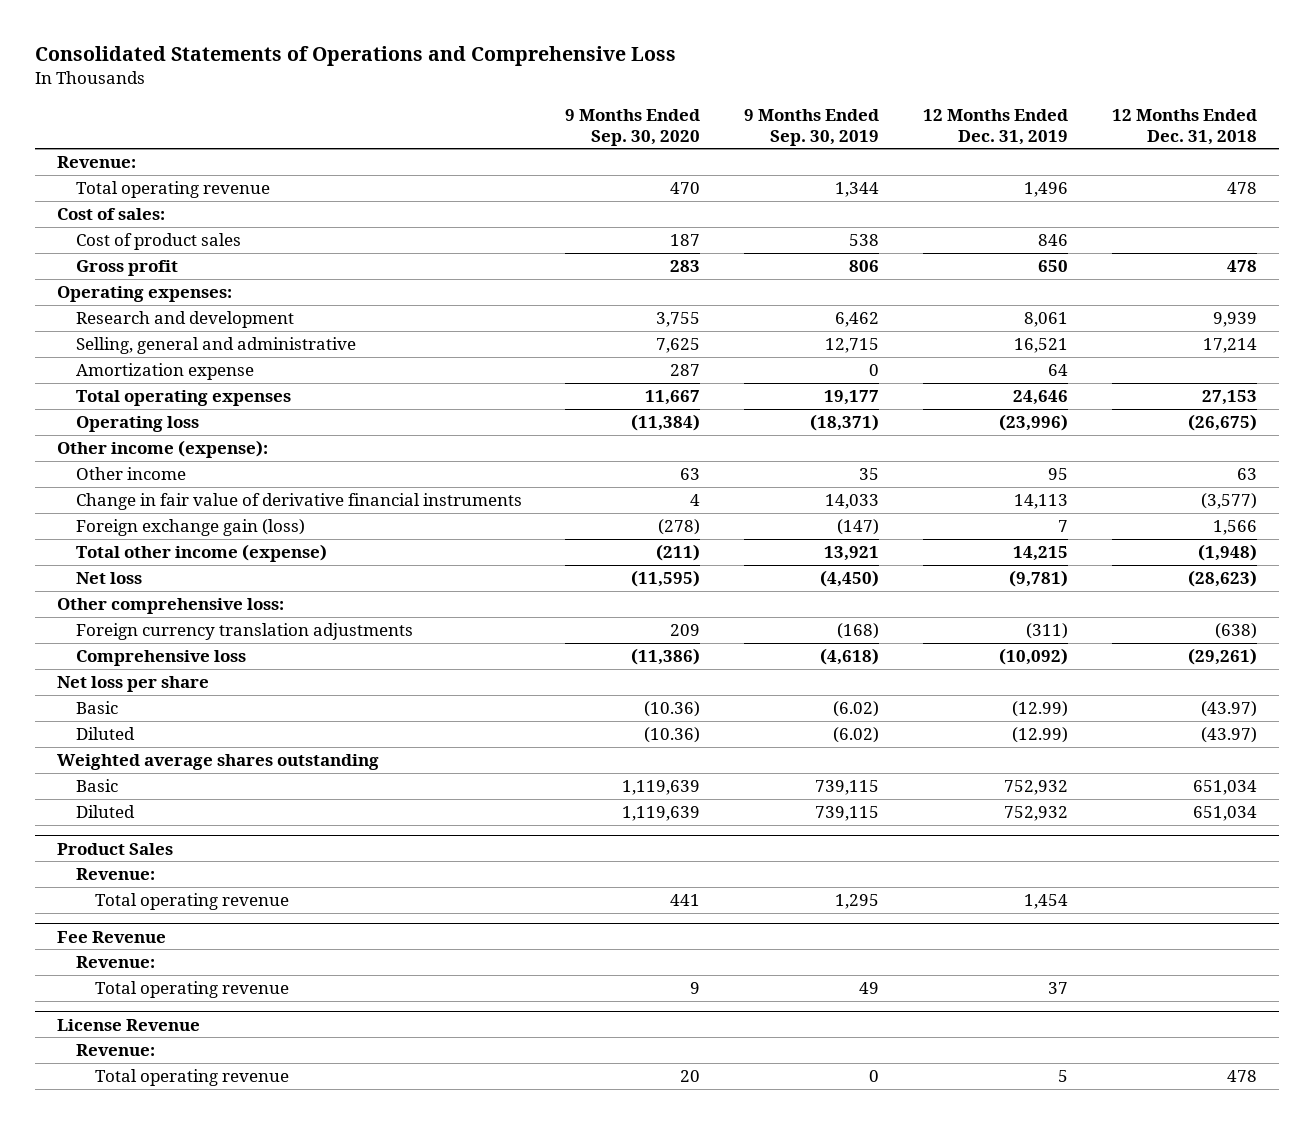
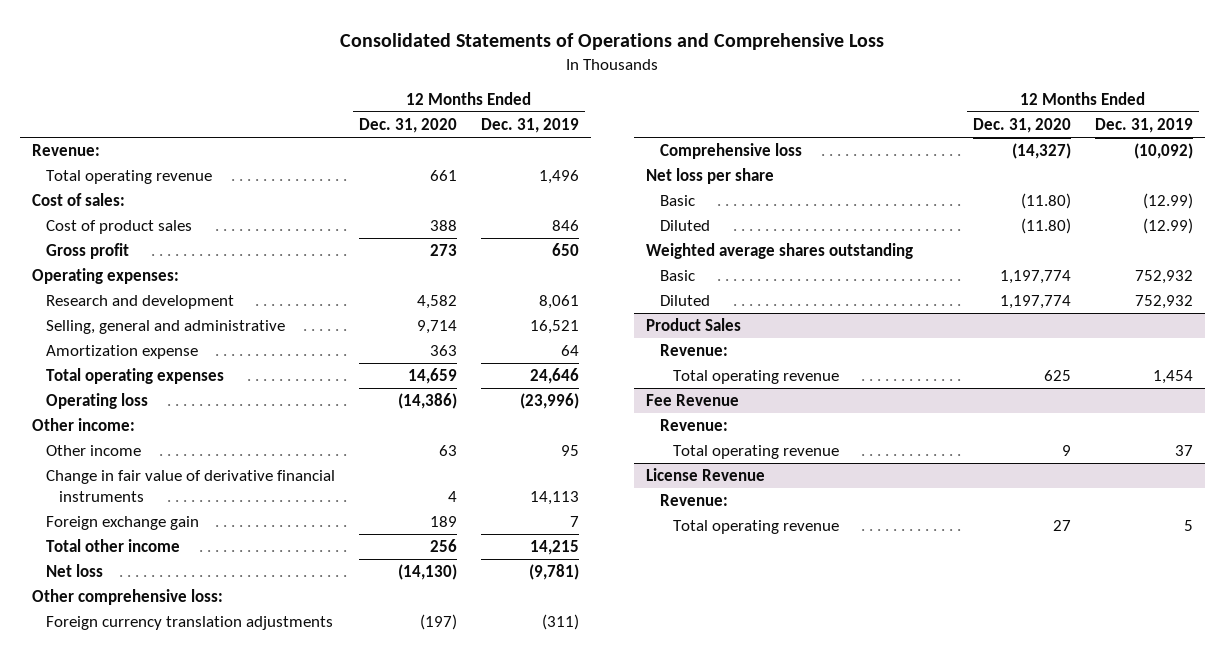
- | 9 Months Ended Sep. 30, 2020 | 9 Months Ended Sep. 30, 2019 | 12 Months Ended Dec. 31, 2019 | 12 Months Ended Dec. 31, 2018
+ | 12 Months Ended Dec. 31, 2020 | 12 Months Ended Dec. 31, 2019
- Other income (expense):
+ Other income:
- Foreign exchange gain (loss) | (278) | (147) | 7 | 1,566
- Total other income (expense) | (211) | 13,921 | 14,215 | (1,948)
+ Foreign exchange gain | 189 | 7
+ Total other income | 256 | 14,215

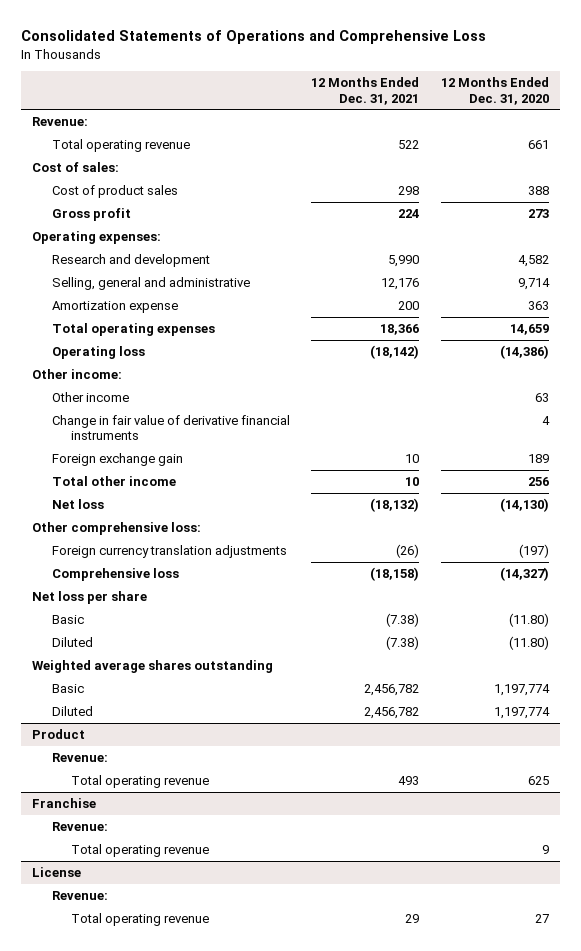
- | 12 Months Ended Dec. 31, 2020 | 12 Months Ended Dec. 31, 2019
+ | 12 Months Ended Dec. 31, 2021 | 12 Months Ended Dec. 31, 2020
- Product Sales
+ Product
- Fee Revenue
+ Franchise
- License Revenue
+ License

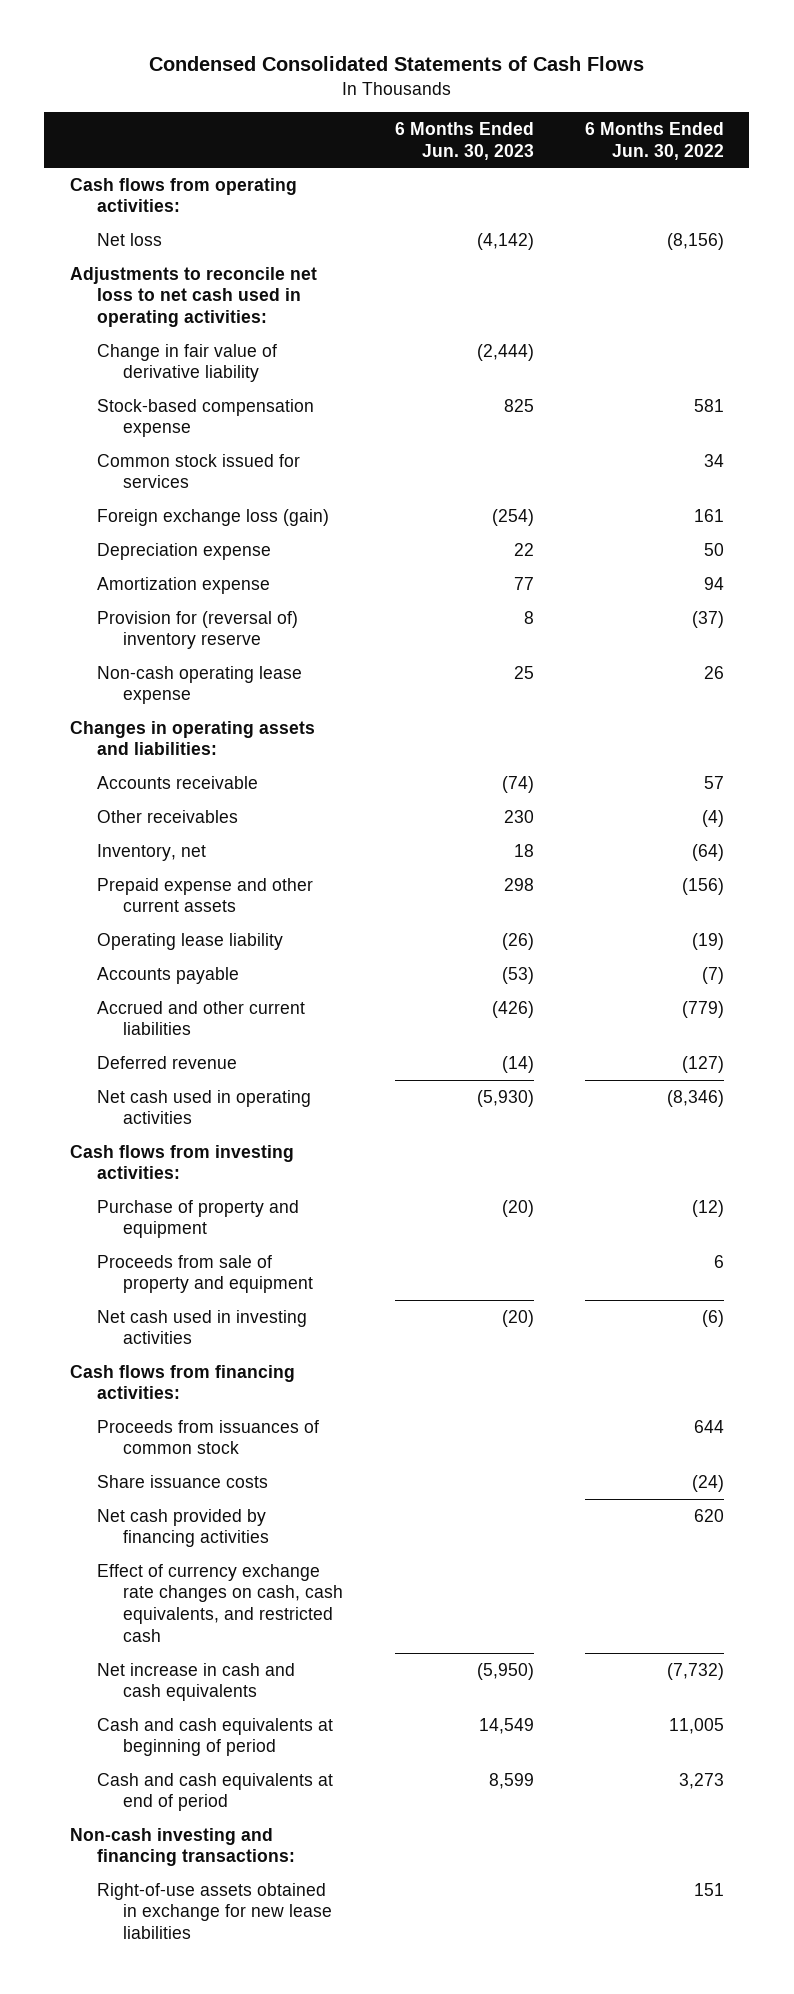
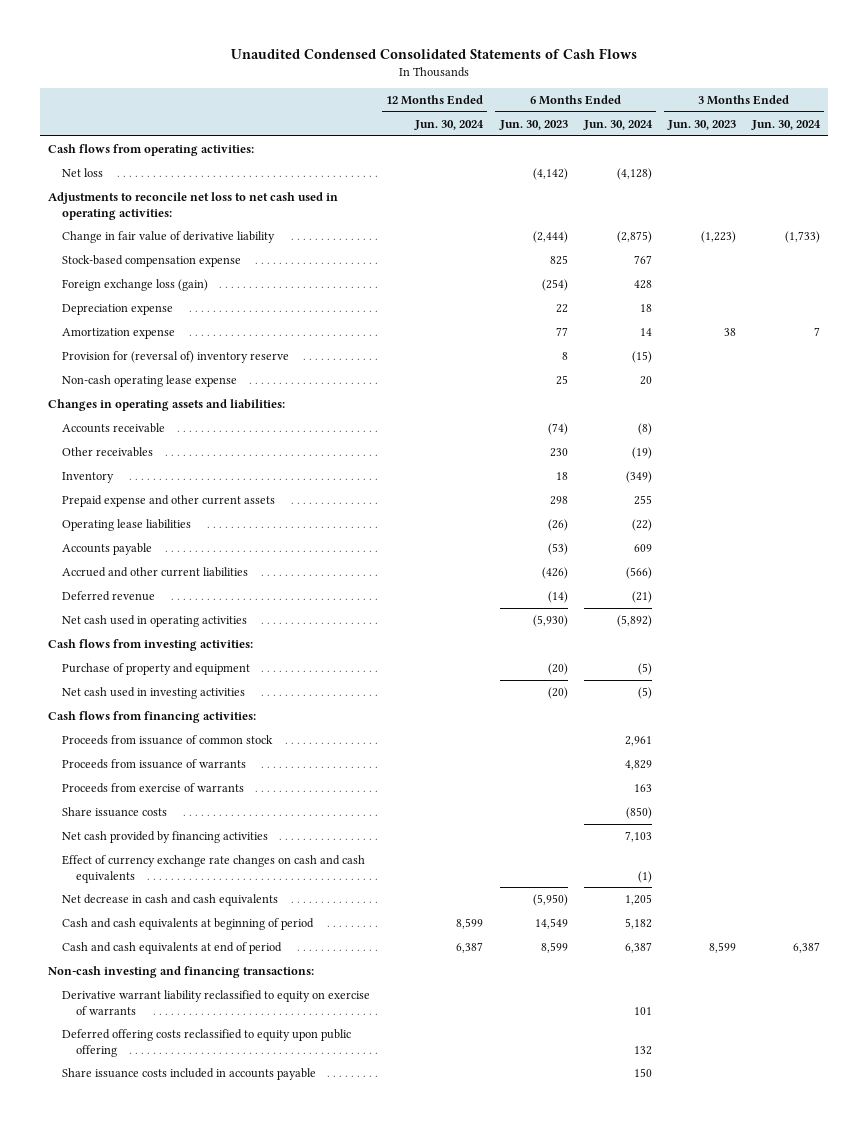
- Condensed Consolidated Statements of Cash Flows
+ Unaudited Condensed Consolidated Statements of Cash Flows
- | 6 Months Ended Jun. 30, 2023 | 6 Months Ended Jun. 30, 2022
+ | 12 Months Ended Jun. 30, 2024 | 6 Months Ended Jun. 30, 2023 | 6 Months Ended Jun. 30, 2024 | 3 Months Ended Jun. 30, 2023 | 3 Months Ended Jun. 30, 2024
- Common stock issued for services | | 34
- Inventory, net | 18 | (64)
+ Inventory | | 18 | (349) | |
- Operating lease liability | (26) | (19)
+ Operating lease liabilities | | (26) | (22) | |
- Proceeds from sale of property and equipment | | 6
- Proceeds from issuances of common stock | | 644
+ Proceeds from issuance of common stock | | | 2,961 | |
+ Proceeds from issuance of warrants | | | 4,829 | |
+ Proceeds from exercise of warrants | | | 163 | |
- Effect of currency exchange rate changes on cash, cash equivalents, and restricted cash
- Net increase in cash and cash equivalents | (5,950) | (7,732)
+ Effect of currency exchange rate changes on cash and cash equivalents | | | (1) | |
+ Net decrease in cash and cash equivalents | | (5,950) | 1,205 | |
- Right-of-use assets obtained in exchange for new lease liabilities | | 151
+ Derivative warrant liability reclassified to equity on exercise of warrants | | | 101 | |
+ Deferred offering costs reclassified to equity upon public offering | | | 132 | |
+ Share issuance costs included in accounts payable | | | 150 | |

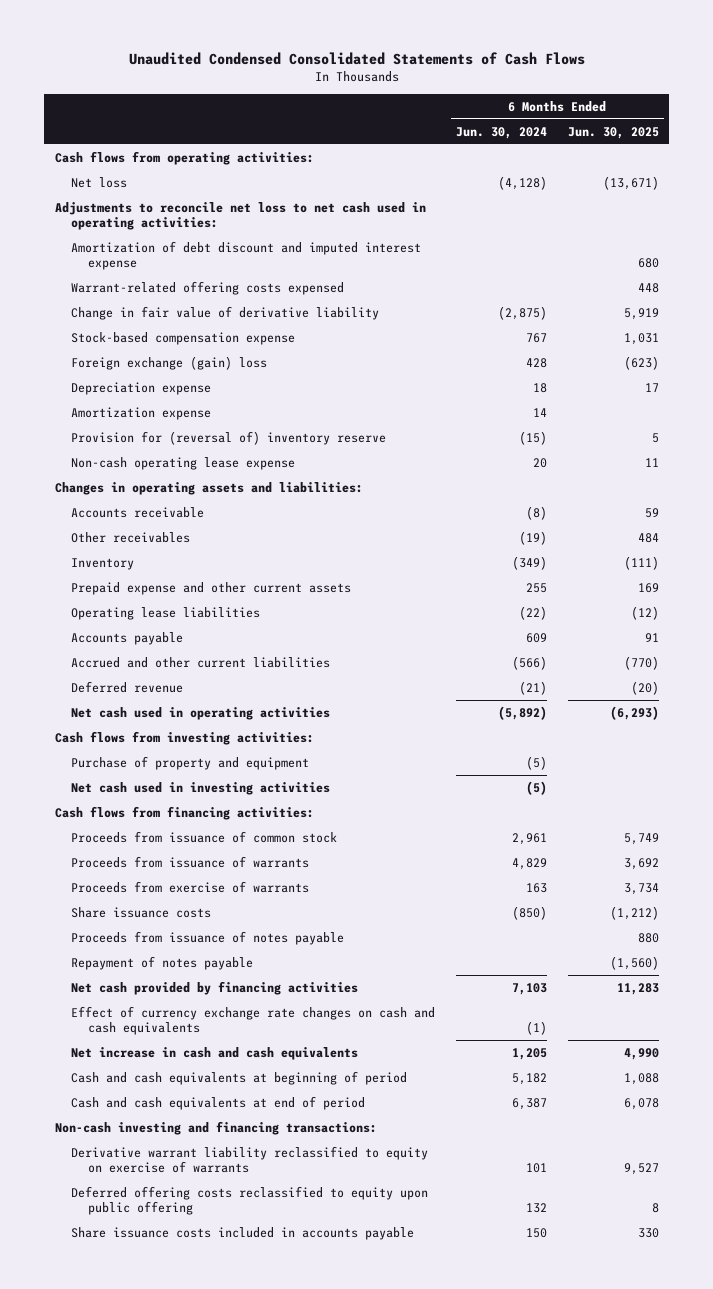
- | 12 Months Ended Jun. 30, 2024 | 6 Months Ended Jun. 30, 2023 | 6 Months Ended Jun. 30, 2024 | 3 Months Ended Jun. 30, 2023 | 3 Months Ended Jun. 30, 2024
+ | 6 Months Ended Jun. 30, 2024 | 6 Months Ended Jun. 30, 2025
+ Amortization of debt discount and imputed interest expense | | 680
+ Warrant-related offering costs expensed | | 448
- Foreign exchange loss (gain) | | (254) | 428 | |
+ Foreign exchange (gain) loss | 428 | (623)
+ Proceeds from issuance of notes payable | | 880
+ Repayment of notes payable | | (1,560)
- Net decrease in cash and cash equivalents | | (5,950) | 1,205 | |
+ Net increase in cash and cash equivalents | 1,205 | 4,990

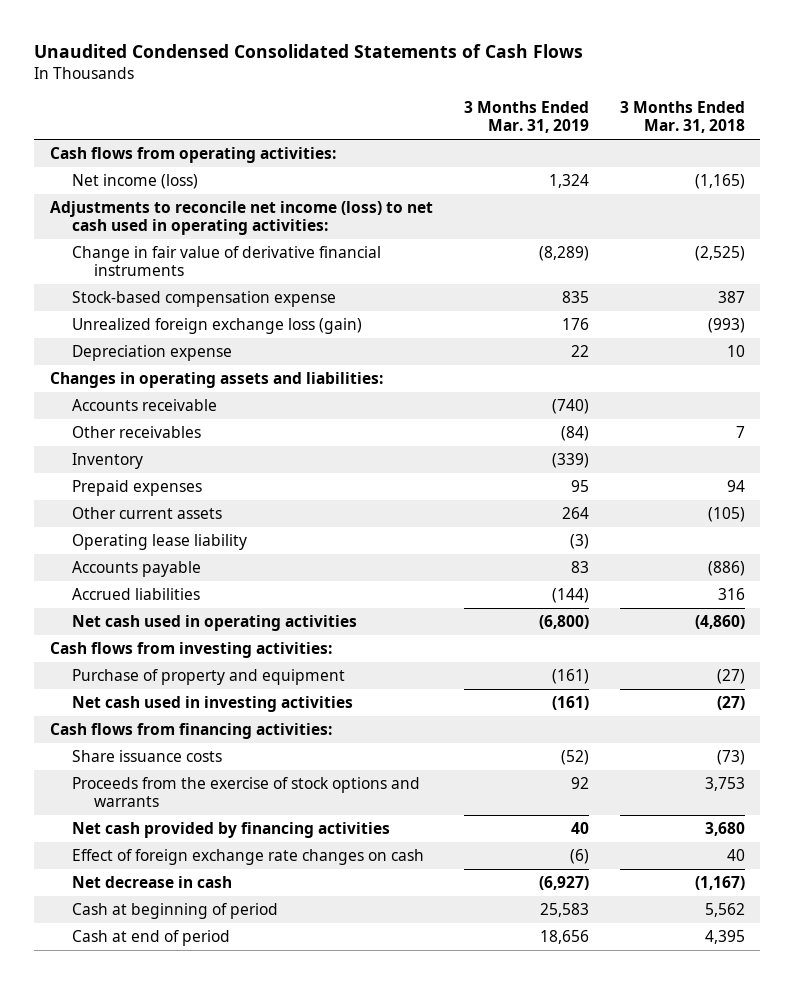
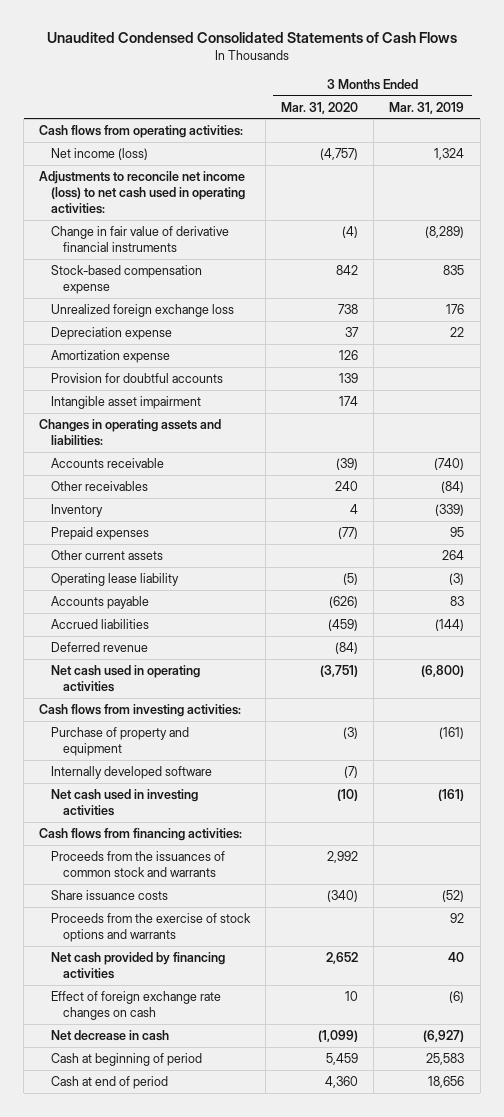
- | 3 Months Ended Mar. 31, 2019 | 3 Months Ended Mar. 31, 2018
+ | 3 Months Ended Mar. 31, 2020 | 3 Months Ended Mar. 31, 2019
- Unrealized foreign exchange loss (gain) | 176 | (993)
+ Unrealized foreign exchange loss | 738 | 176
+ Amortization expense | 126 |
+ Provision for doubtful accounts | 139 |
+ Intangible asset impairment | 174 |
+ Deferred revenue | (84) |
+ Internally developed software | (7) |
+ Proceeds from the issuances of common stock and warrants | 2,992 |

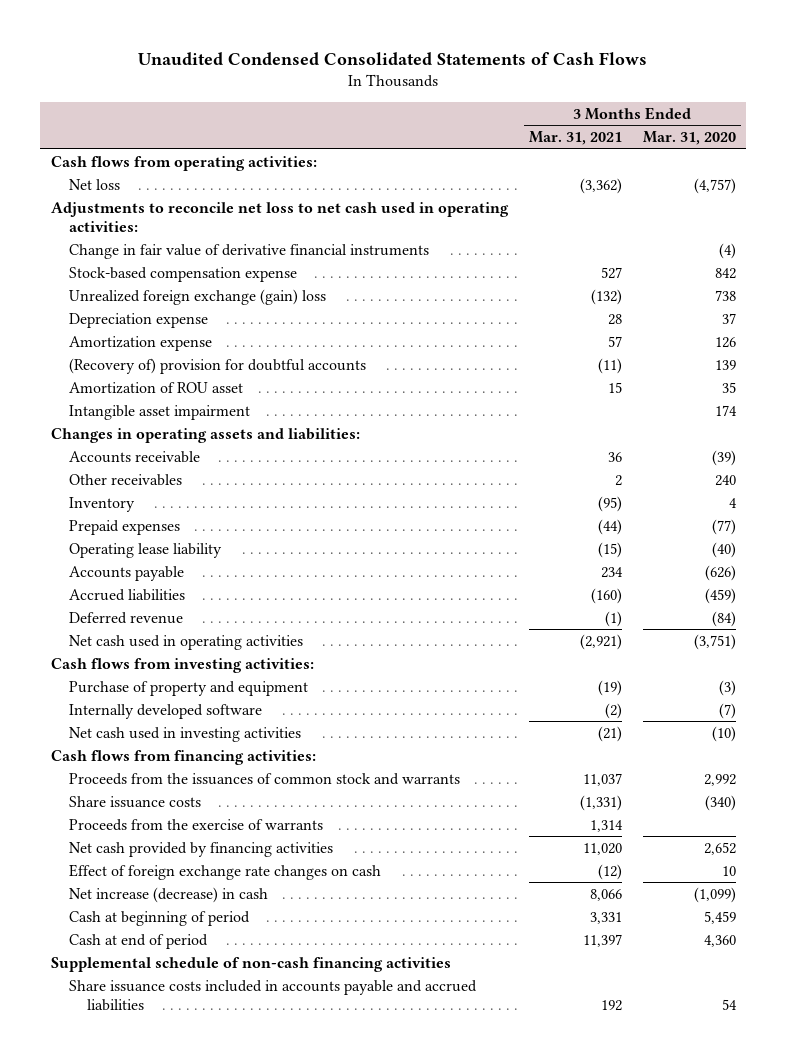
- | 3 Months Ended Mar. 31, 2020 | 3 Months Ended Mar. 31, 2019
+ | 3 Months Ended Mar. 31, 2021 | 3 Months Ended Mar. 31, 2020
- Net income (loss) | (4,757) | 1,324
- Adjustments to reconcile net income (loss) to net cash used in operating activities:
+ Net loss | (3,362) | (4,757)
+ Adjustments to reconcile net loss to net cash used in operating activities:
- Unrealized foreign exchange loss | 738 | 176
+ Unrealized foreign exchange (gain) loss | (132) | 738
- Provision for doubtful accounts | 139 |
+ (Recovery of) provision for doubtful accounts | (11) | 139
+ Amortization of ROU asset | 15 | 35
- Other current assets | | 264
- Operating lease liability | (5) | (3)
+ Operating lease liability | (15) | (40)
- Proceeds from the exercise of stock options and warrants | | 92
+ Proceeds from the exercise of warrants | 1,314 |
- Net decrease in cash | (1,099) | (6,927)
+ Net increase (decrease) in cash | 8,066 | (1,099)
+ Supplemental schedule of non-cash financing activities
+ Share issuance costs included in accounts payable and accrued liabilities | 192 | 54

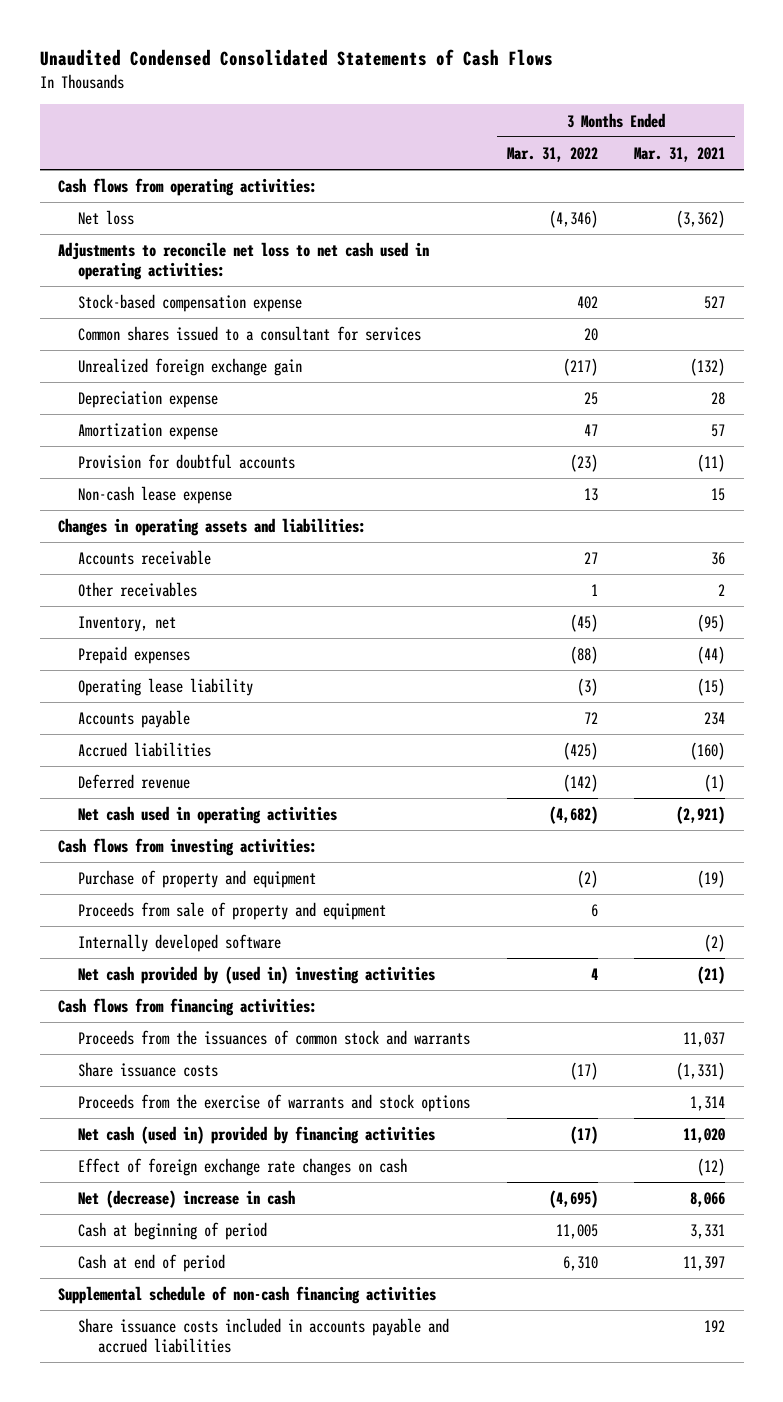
- | 3 Months Ended Mar. 31, 2021 | 3 Months Ended Mar. 31, 2020
+ | 3 Months Ended Mar. 31, 2022 | 3 Months Ended Mar. 31, 2021
- Change in fair value of derivative financial instruments | | (4)
- Unrealized foreign exchange (gain) loss | (132) | 738
+ Common shares issued to a consultant for services | 20 |
+ Unrealized foreign exchange gain | (217) | (132)
- (Recovery of) provision for doubtful accounts | (11) | 139
- Amortization of ROU asset | 15 | 35
- Intangible asset impairment | | 174
+ Provision for doubtful accounts | (23) | (11)
+ Non-cash lease expense | 13 | 15
- Inventory | (95) | 4
+ Inventory, net | (45) | (95)
+ Proceeds from sale of property and equipment | 6 |
- Net cash used in investing activities | (21) | (10)
+ Net cash provided by (used in) investing activities | 4 | (21)
- Proceeds from the exercise of warrants | 1,314 |
- Net cash provided by financing activities | 11,020 | 2,652
+ Proceeds from the exercise of warrants and stock options | | 1,314
+ Net cash (used in) provided by financing activities | (17) | 11,020
- Net increase (decrease) in cash | 8,066 | (1,099)
+ Net (decrease) increase in cash | (4,695) | 8,066

